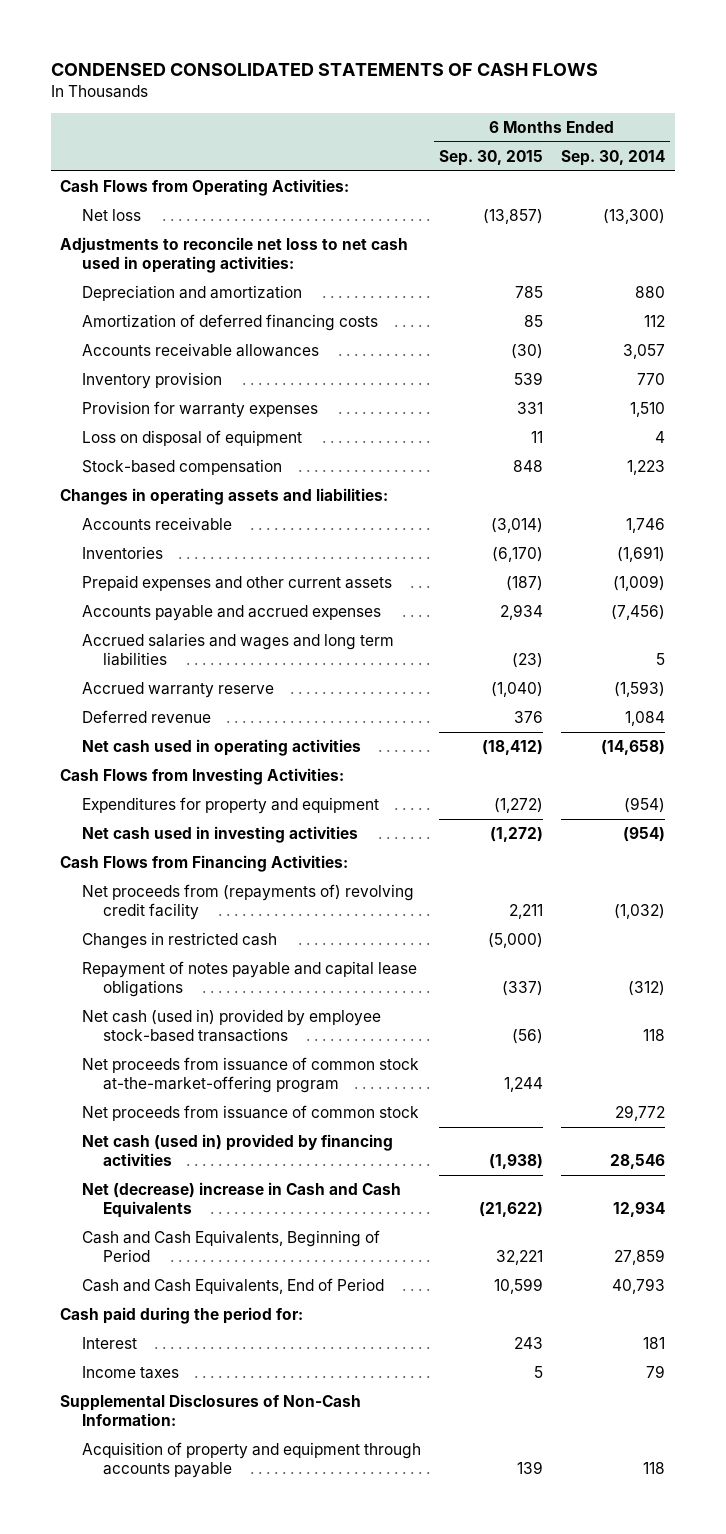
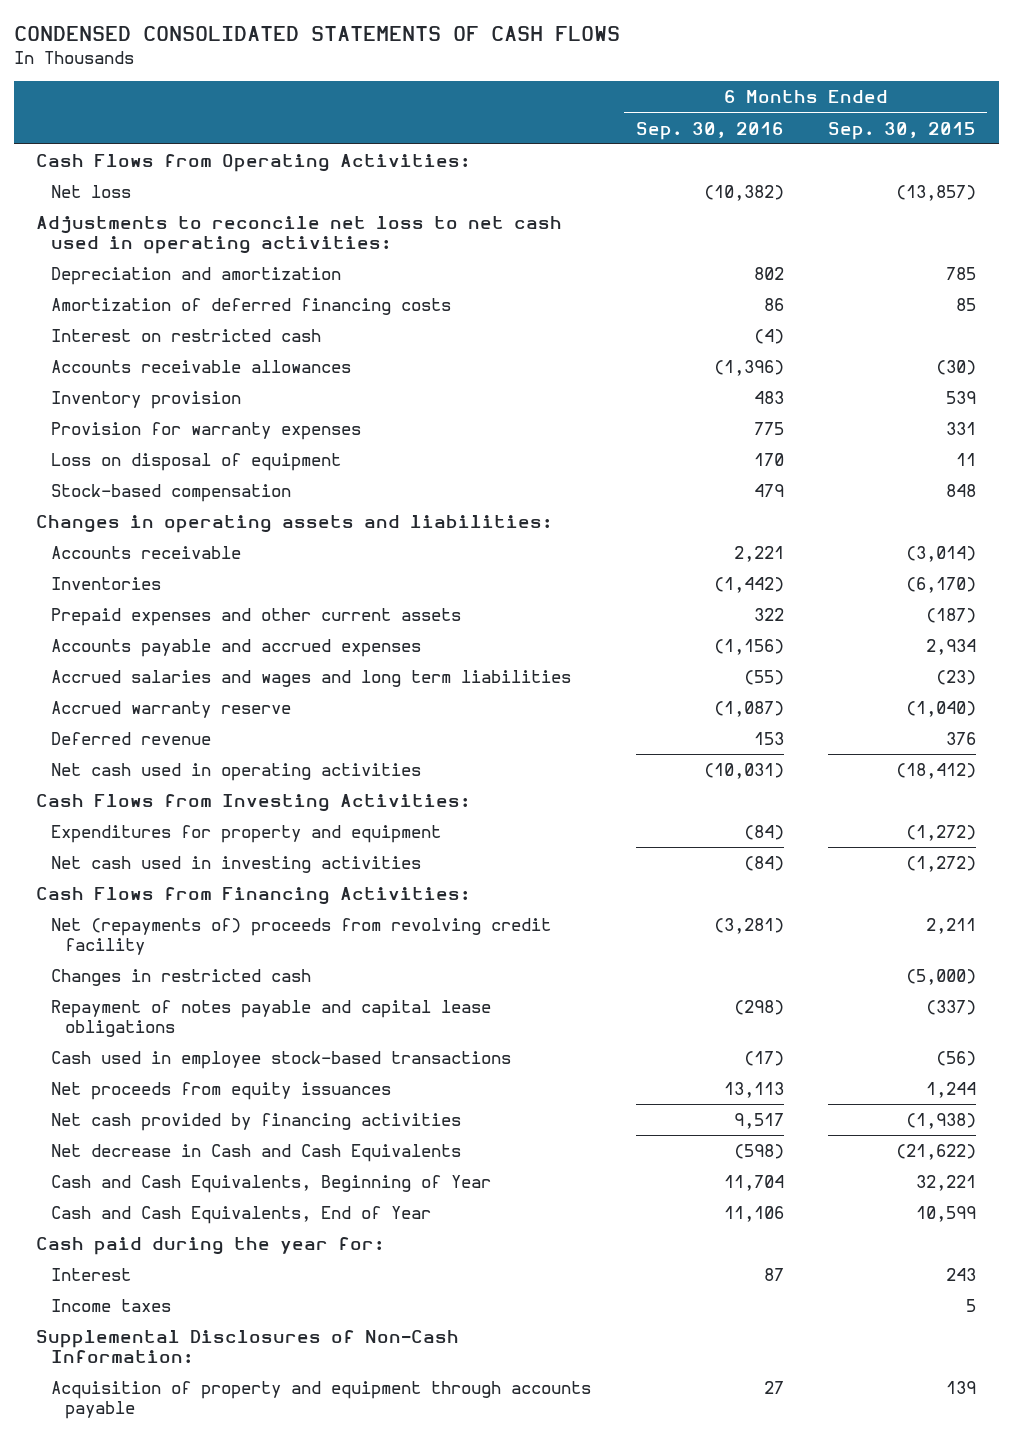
- | 6 Months Ended Sep. 30, 2015 | 6 Months Ended Sep. 30, 2014
+ | 6 Months Ended Sep. 30, 2016 | 6 Months Ended Sep. 30, 2015
+ Interest on restricted cash | (4) |
- Net proceeds from (repayments of) revolving credit facility | 2,211 | (1,032)
+ Net (repayments of) proceeds from revolving credit facility | (3,281) | 2,211
- Net cash (used in) provided by employee stock-based transactions | (56) | 118
- Net proceeds from issuance of common stock at-the-market-offering program | 1,244 |
- Net proceeds from issuance of common stock | | 29,772
- Net cash (used in) provided by financing activities | (1,938) | 28,546
- Net (decrease) increase in Cash and Cash Equivalents | (21,622) | 12,934
- Cash and Cash Equivalents, Beginning of Period | 32,221 | 27,859
- Cash and Cash Equivalents, End of Period | 10,599 | 40,793
- Cash paid during the period for:
+ Cash used in employee stock-based transactions | (17) | (56)
+ Net proceeds from equity issuances | 13,113 | 1,244
+ Net cash provided by financing activities | 9,517 | (1,938)
+ Net decrease in Cash and Cash Equivalents | (598) | (21,622)
+ Cash and Cash Equivalents, Beginning of Year | 11,704 | 32,221
+ Cash and Cash Equivalents, End of Year | 11,106 | 10,599
+ Cash paid during the year for:

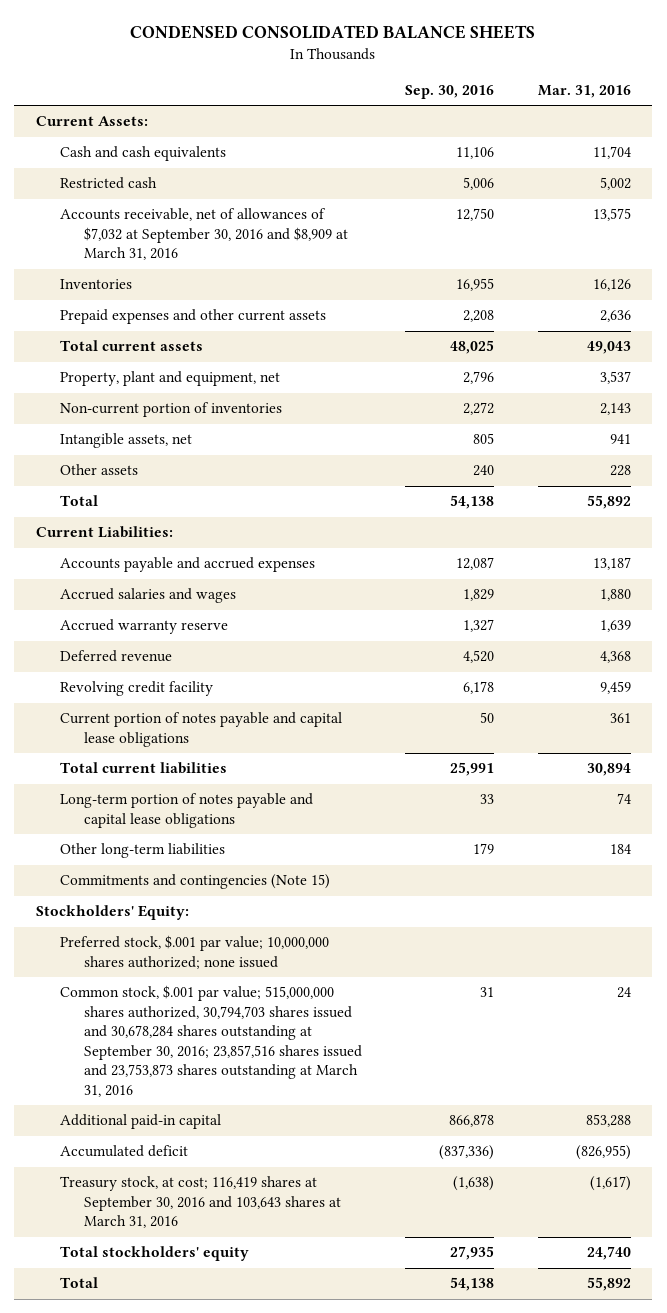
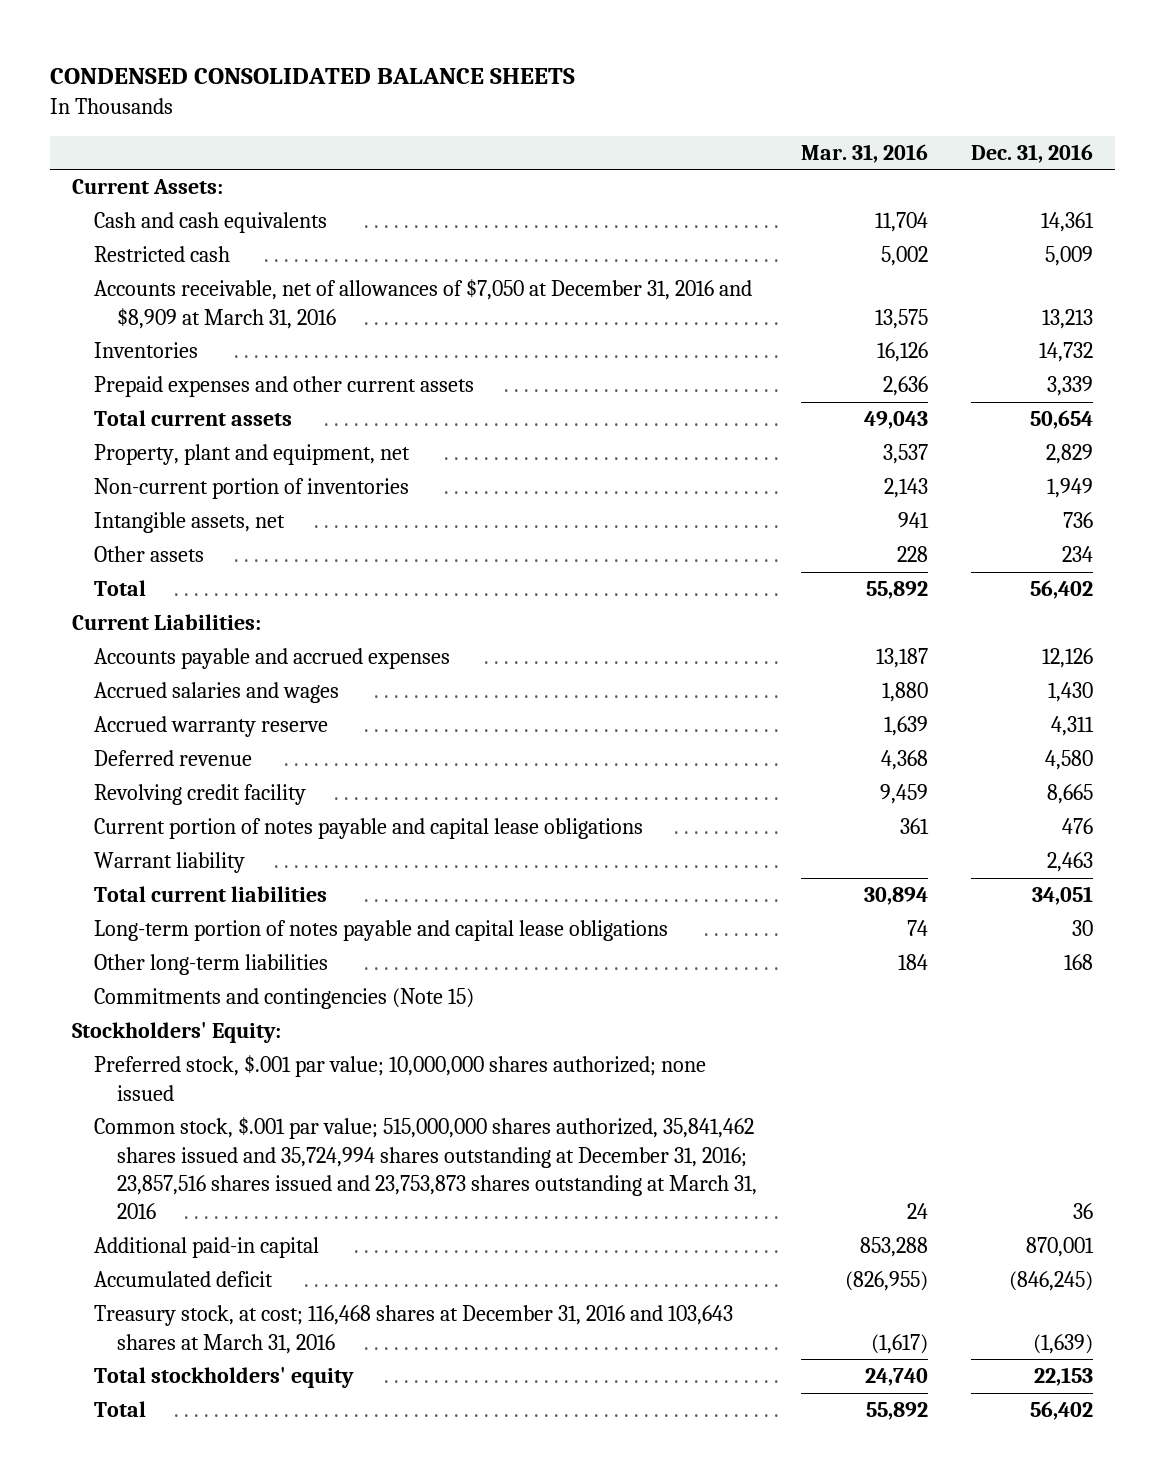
- | Sep. 30, 2016 | Mar. 31, 2016
+ | Mar. 31, 2016 | Dec. 31, 2016
- Accounts receivable, net of allowances of $7,032 at September 30, 2016 and $8,909 at March 31, 2016 | 12,750 | 13,575
+ Accounts receivable, net of allowances of $7,050 at December 31, 2016 and $8,909 at March 31, 2016 | 13,575 | 13,213
+ Warrant liability | | 2,463
- Common stock, $.001 par value; 515,000,000 shares authorized, 30,794,703 shares issued and 30,678,284 shares outstanding at September 30, 2016; 23,857,516 shares issued and 23,753,873 shares outstanding at March 31, 2016 | 31 | 24
+ Common stock, $.001 par value; 515,000,000 shares authorized, 35,841,462 shares issued and 35,724,994 shares outstanding at December 31, 2016; 23,857,516 shares issued and 23,753,873 shares outstanding at March 31, 2016 | 24 | 36
- Treasury stock, at cost; 116,419 shares at September 30, 2016 and 103,643 shares at March 31, 2016 | (1,638) | (1,617)
+ Treasury stock, at cost; 116,468 shares at December 31, 2016 and 103,643 shares at March 31, 2016 | (1,617) | (1,639)

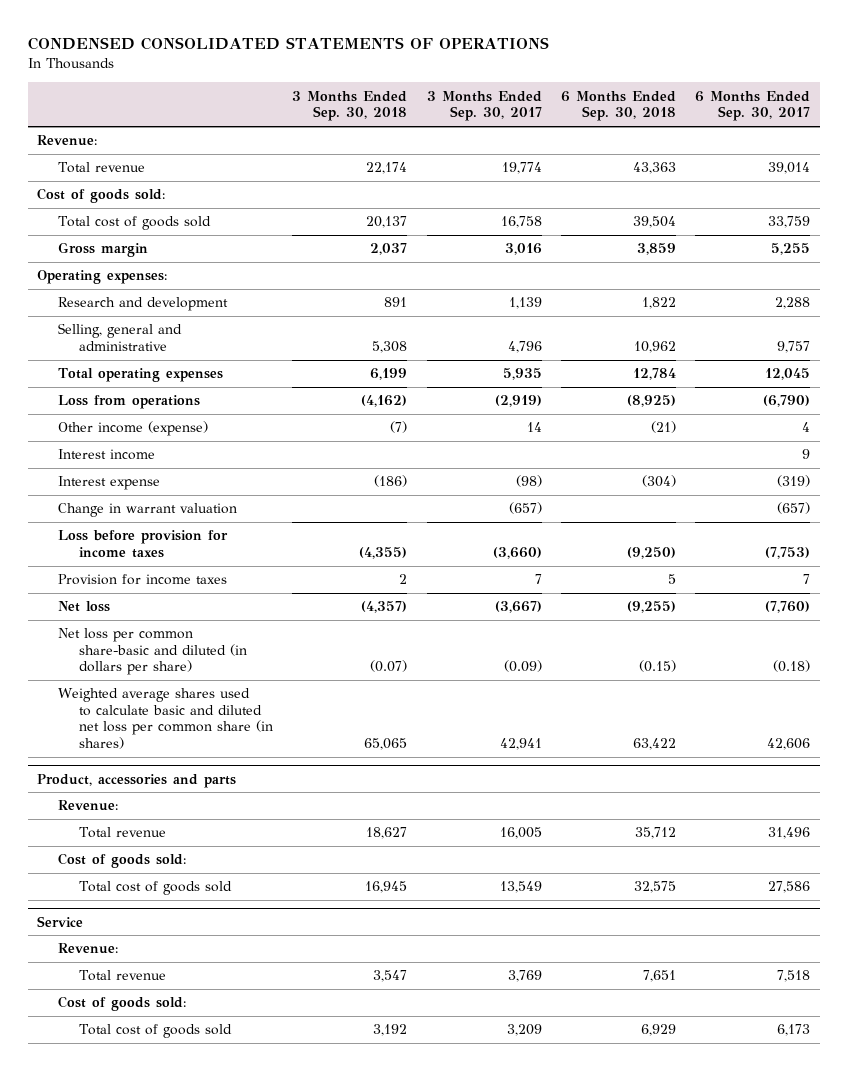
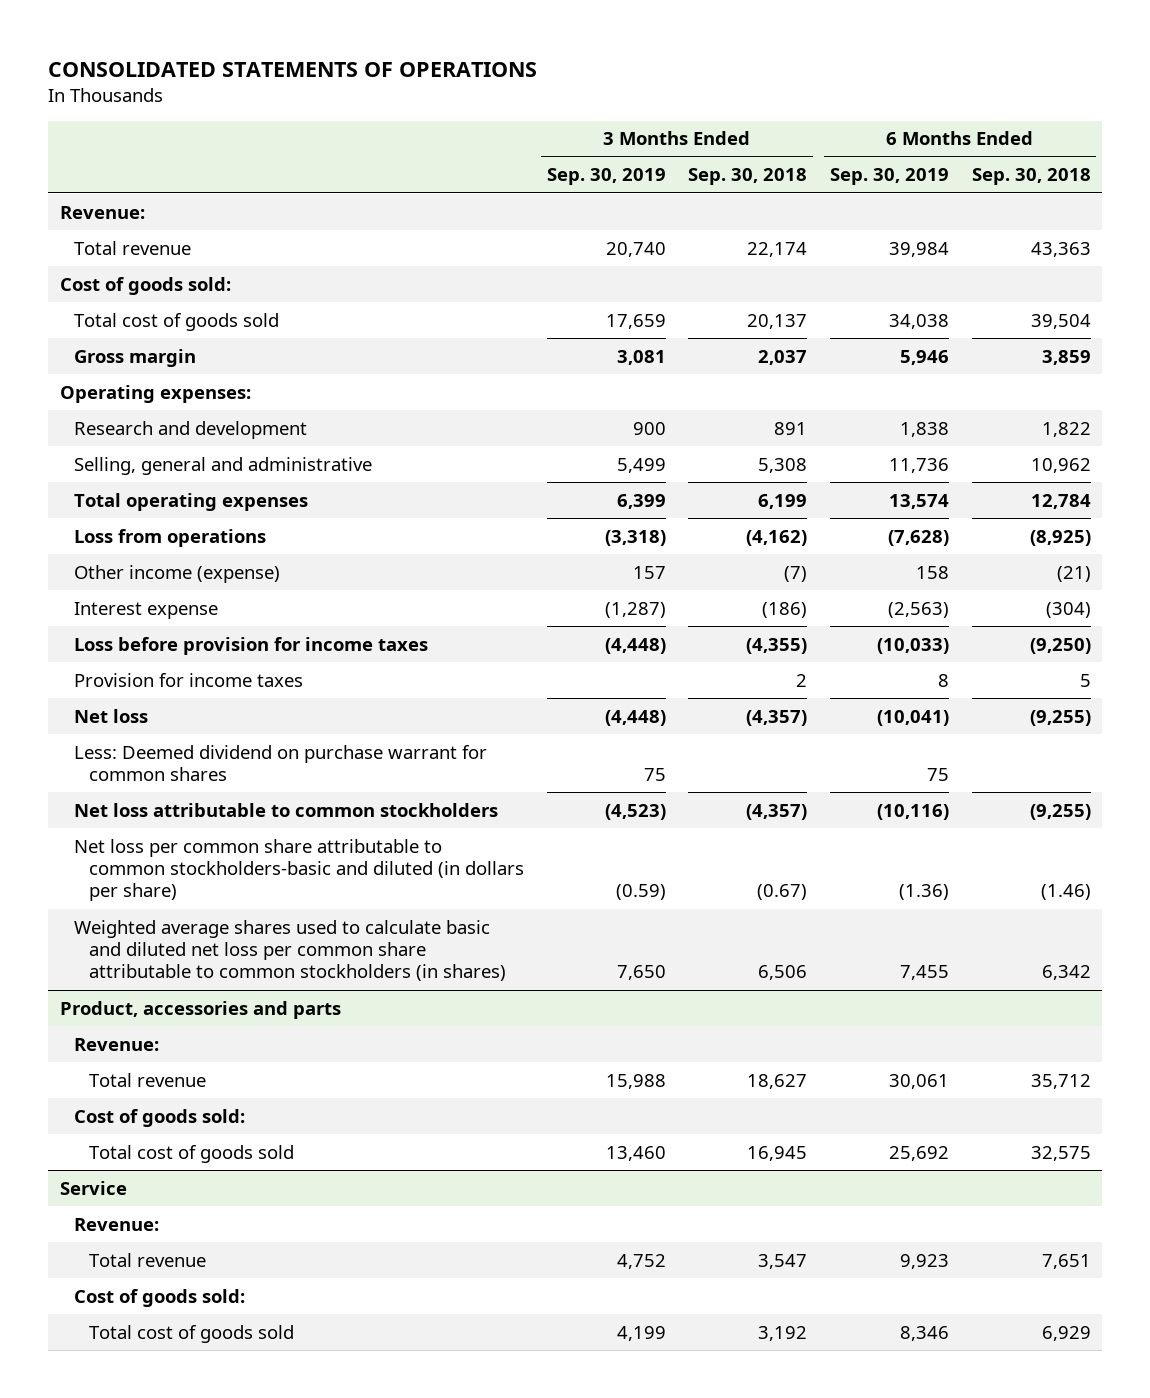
- CONDENSED CONSOLIDATED STATEMENTS OF OPERATIONS
+ CONSOLIDATED STATEMENTS OF OPERATIONS
- | 3 Months Ended Sep. 30, 2018 | 3 Months Ended Sep. 30, 2017 | 6 Months Ended Sep. 30, 2018 | 6 Months Ended Sep. 30, 2017
+ | 3 Months Ended Sep. 30, 2019 | 3 Months Ended Sep. 30, 2018 | 6 Months Ended Sep. 30, 2019 | 6 Months Ended Sep. 30, 2018
- Interest income | | | | 9
- Change in warrant valuation | | (657) | | (657)
- Net loss per common share-basic and diluted (in dollars per share) | (0.07) | (0.09) | (0.15) | (0.18)
- Weighted average shares used to calculate basic and diluted net loss per common share (in shares) | 65,065 | 42,941 | 63,422 | 42,606
+ Less: Deemed dividend on purchase warrant for common shares | 75 | | 75 |
+ Net loss attributable to common stockholders | (4,523) | (4,357) | (10,116) | (9,255)
+ Net loss per common share attributable to common stockholders-basic and diluted (in dollars per share) | (0.59) | (0.67) | (1.36) | (1.46)
+ Weighted average shares used to calculate basic and diluted net loss per common share attributable to common stockholders (in shares) | 7,650 | 6,506 | 7,455 | 6,342

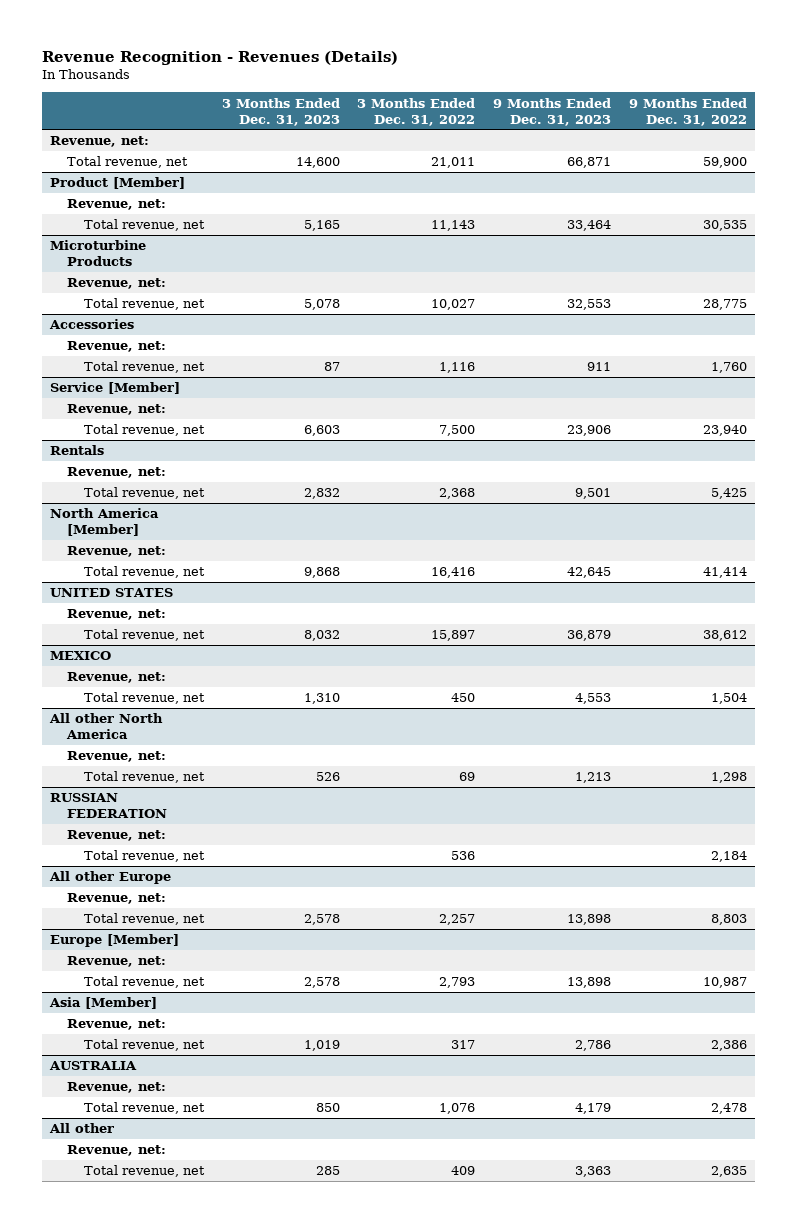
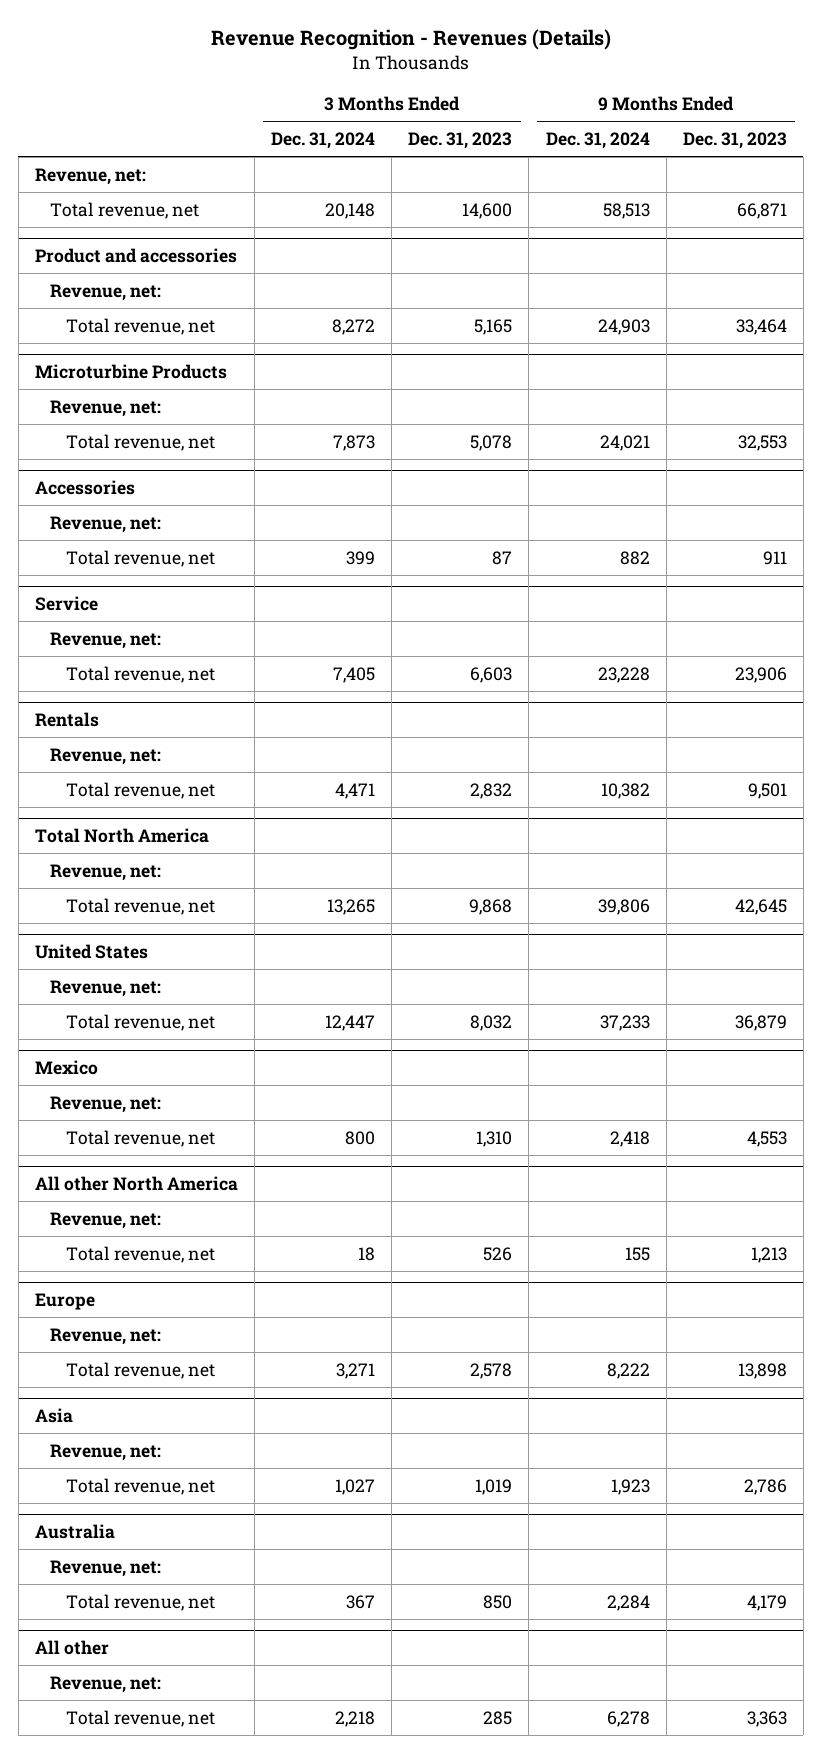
- | 3 Months Ended Dec. 31, 2023 | 3 Months Ended Dec. 31, 2022 | 9 Months Ended Dec. 31, 2023 | 9 Months Ended Dec. 31, 2022
+ | 3 Months Ended Dec. 31, 2024 | 3 Months Ended Dec. 31, 2023 | 9 Months Ended Dec. 31, 2024 | 9 Months Ended Dec. 31, 2023
- Product [Member]
+ Product and accessories
- Service [Member]
+ Service
- North America [Member]
+ Total North America
- UNITED STATES
+ United States
- MEXICO
+ Mexico
- RUSSIAN FEDERATION
- Revenue, net:
- Total revenue, net | | 536 | | 2,184
- All other Europe
- Revenue, net:
- Total revenue, net | 2,578 | 2,257 | 13,898 | 8,803
- Europe [Member]
+ Europe
- Asia [Member]
+ Asia
- AUSTRALIA
+ Australia

